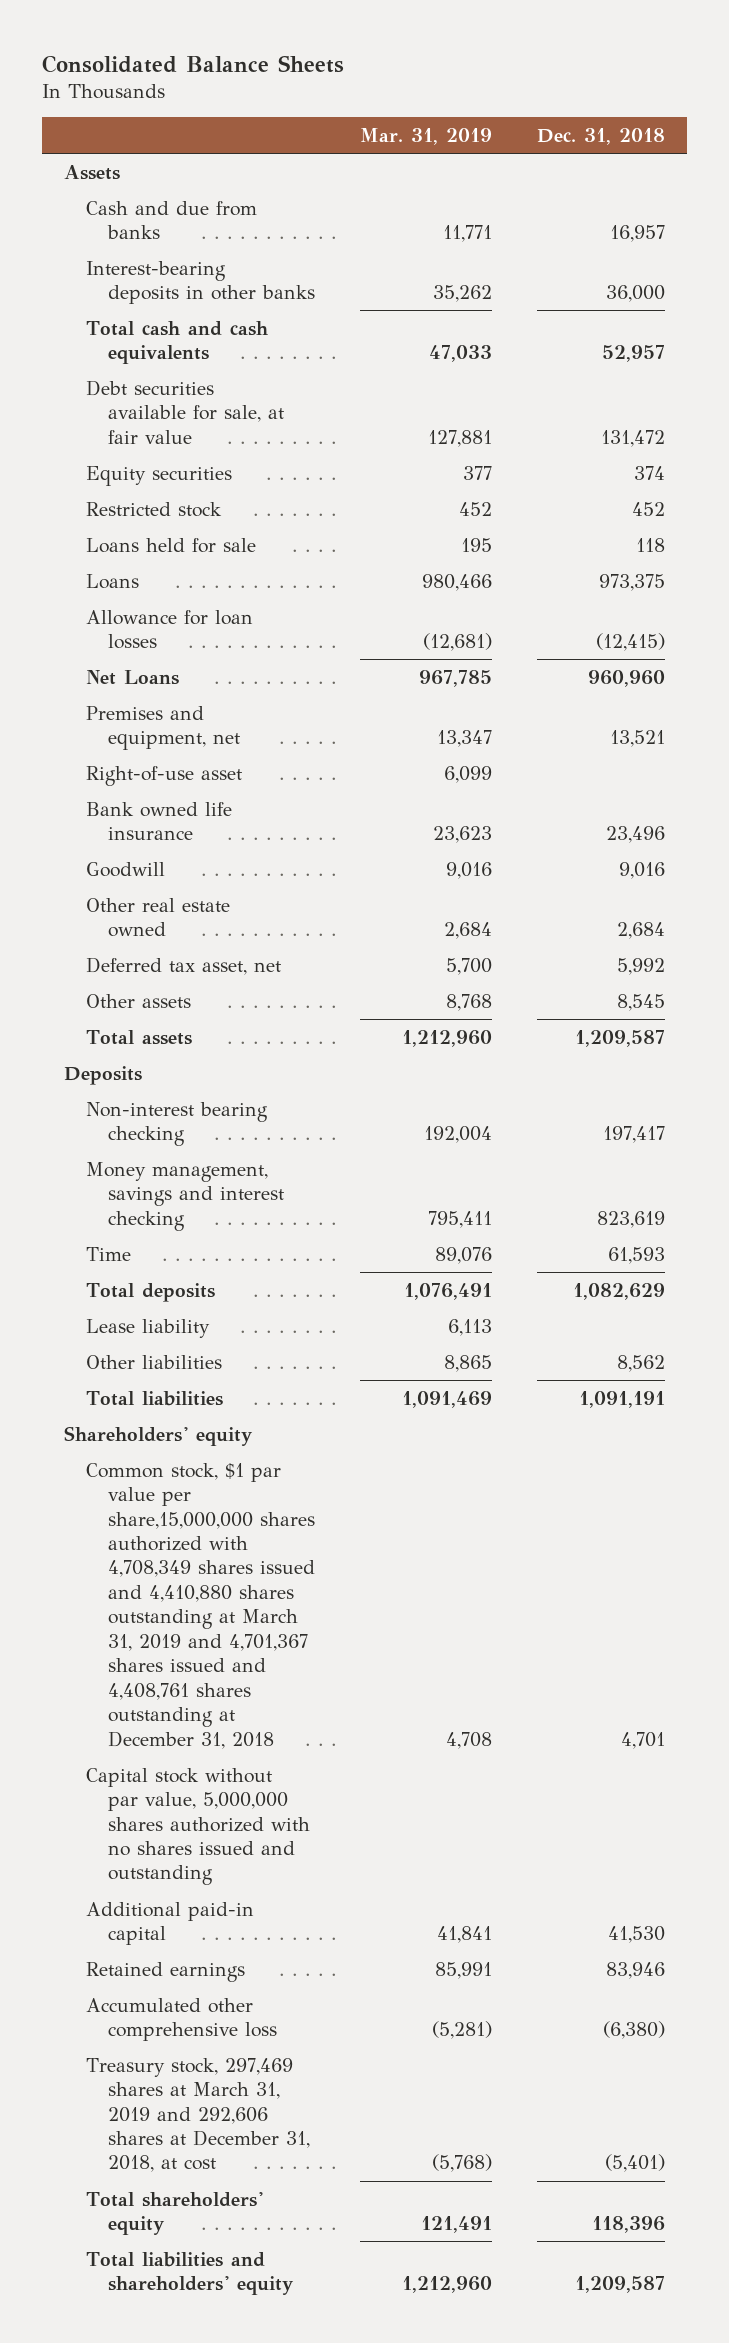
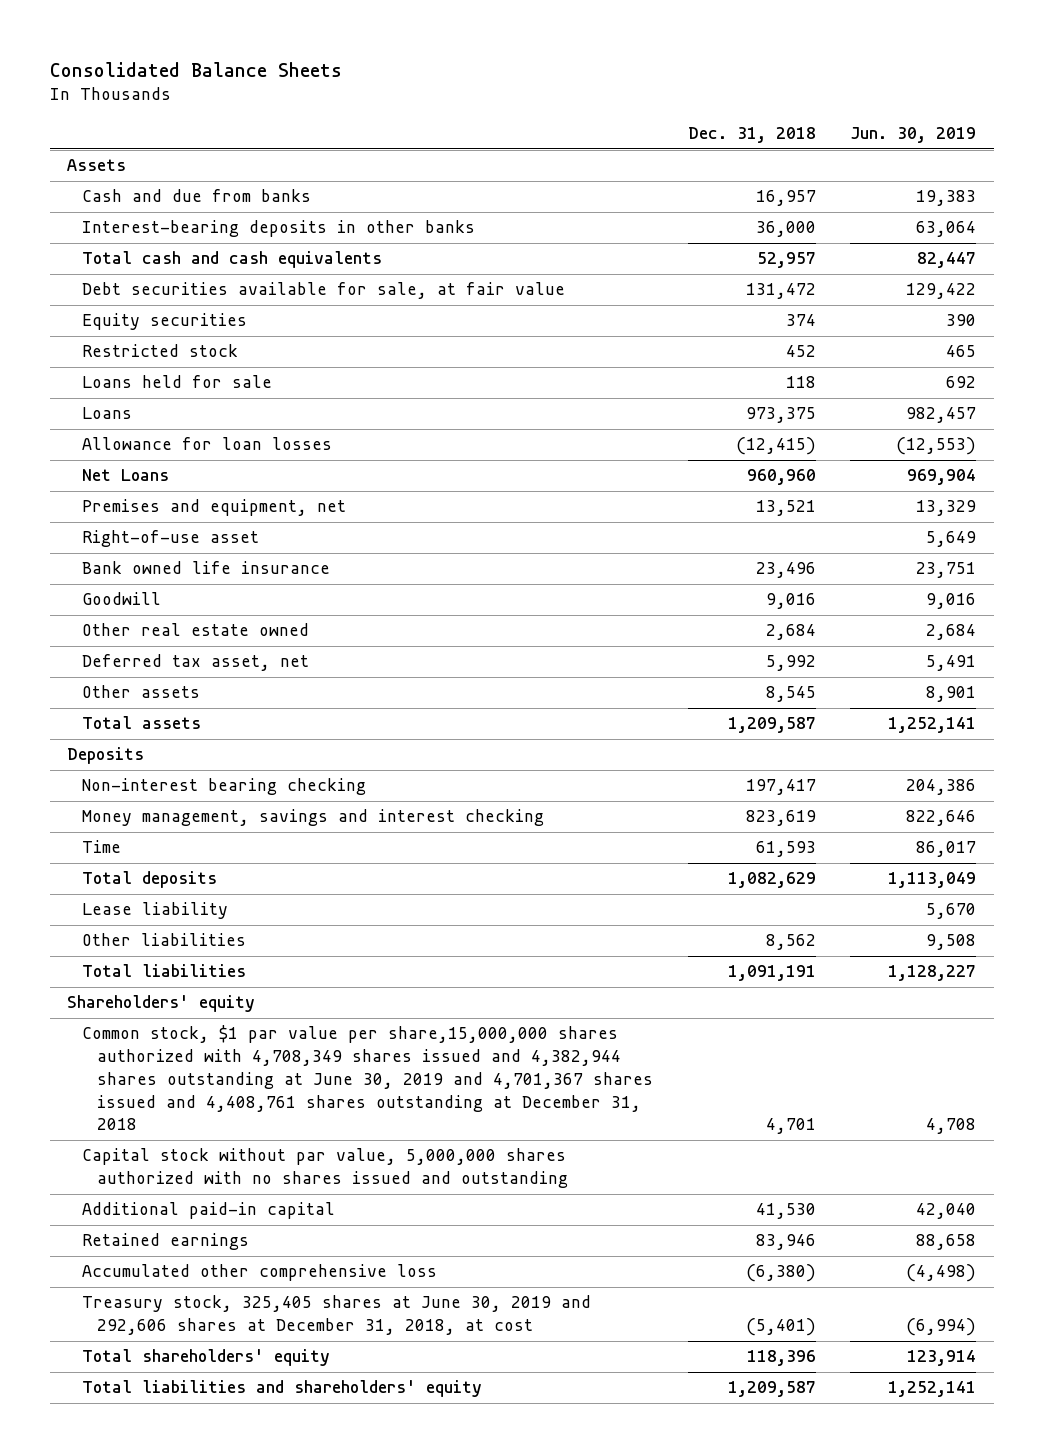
- | Mar. 31, 2019 | Dec. 31, 2018
+ | Dec. 31, 2018 | Jun. 30, 2019
- Common stock, $1 par value per share,15,000,000 shares authorized with 4,708,349 shares issued and 4,410,880 shares outstanding at March 31, 2019 and 4,701,367 shares issued and 4,408,761 shares outstanding at December 31, 2018 | 4,708 | 4,701
+ Common stock, $1 par value per share,15,000,000 shares authorized with 4,708,349 shares issued and 4,382,944 shares outstanding at June 30, 2019 and 4,701,367 shares issued and 4,408,761 shares outstanding at December 31, 2018 | 4,701 | 4,708
- Treasury stock, 297,469 shares at March 31, 2019 and 292,606 shares at December 31, 2018, at cost | (5,768) | (5,401)
+ Treasury stock, 325,405 shares at June 30, 2019 and 292,606 shares at December 31, 2018, at cost | (5,401) | (6,994)

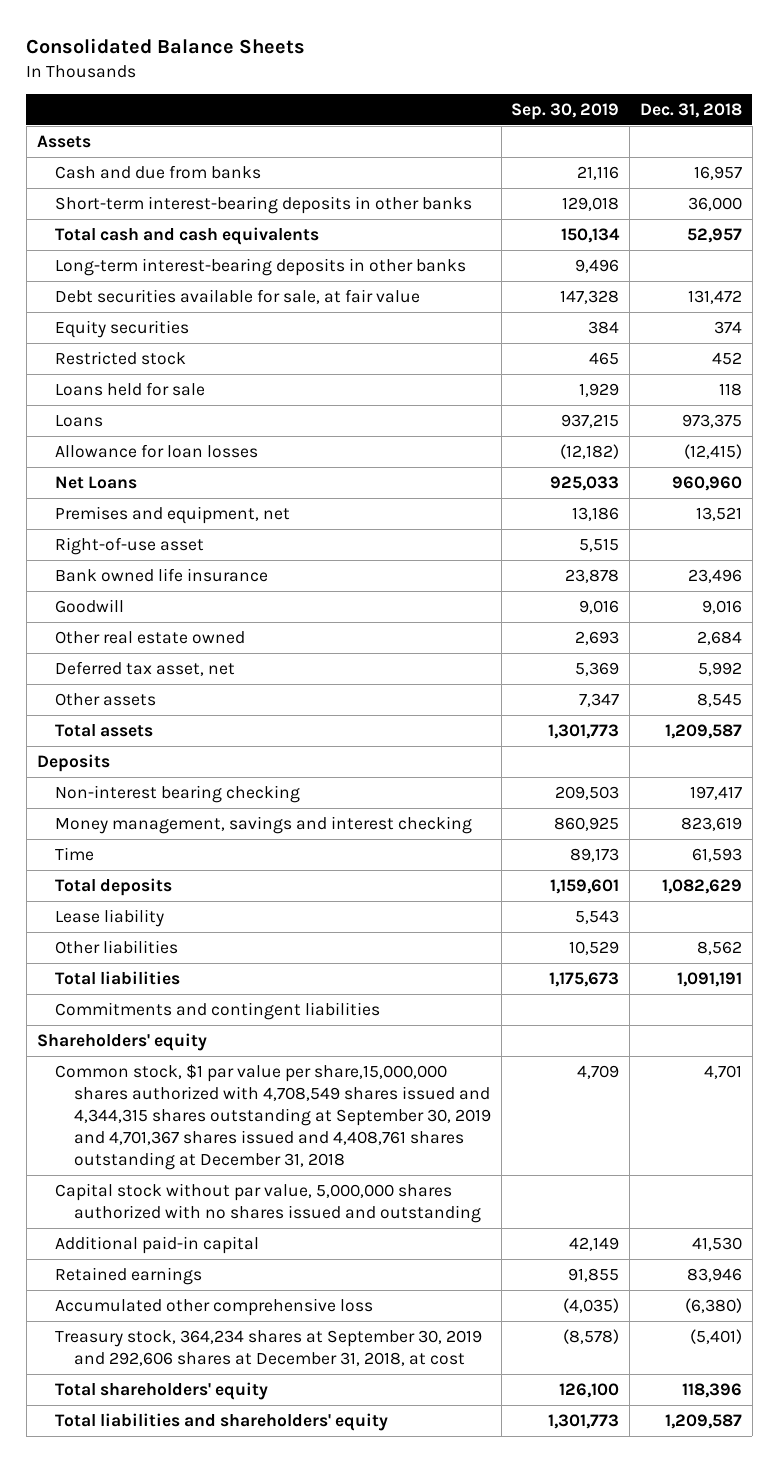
- | Dec. 31, 2018 | Jun. 30, 2019
+ | Sep. 30, 2019 | Dec. 31, 2018
- Interest-bearing deposits in other banks | 36,000 | 63,064
+ Short-term interest-bearing deposits in other banks | 129,018 | 36,000
+ Long-term interest-bearing deposits in other banks | 9,496 |
+ Commitments and contingent liabilities
- Common stock, $1 par value per share,15,000,000 shares authorized with 4,708,349 shares issued and 4,382,944 shares outstanding at June 30, 2019 and 4,701,367 shares issued and 4,408,761 shares outstanding at December 31, 2018 | 4,701 | 4,708
+ Common stock, $1 par value per share,15,000,000 shares authorized with 4,708,549 shares issued and 4,344,315 shares outstanding at September 30, 2019 and 4,701,367 shares issued and 4,408,761 shares outstanding at December 31, 2018 | 4,709 | 4,701
- Treasury stock, 325,405 shares at June 30, 2019 and 292,606 shares at December 31, 2018, at cost | (5,401) | (6,994)
+ Treasury stock, 364,234 shares at September 30, 2019 and 292,606 shares at December 31, 2018, at cost | (8,578) | (5,401)

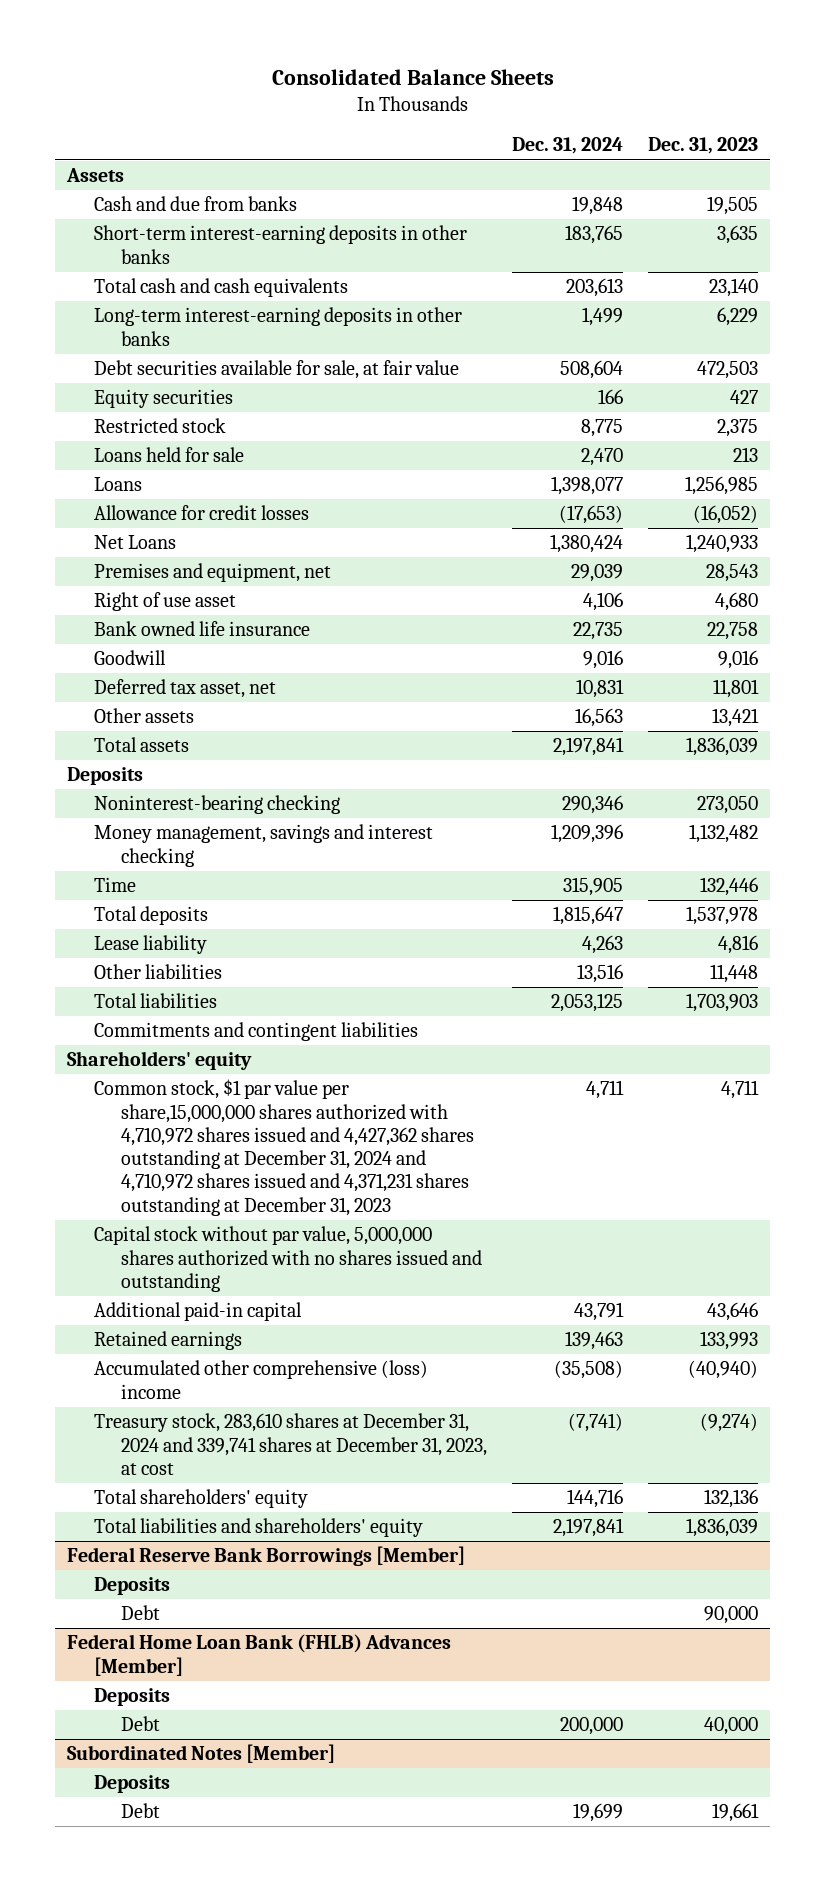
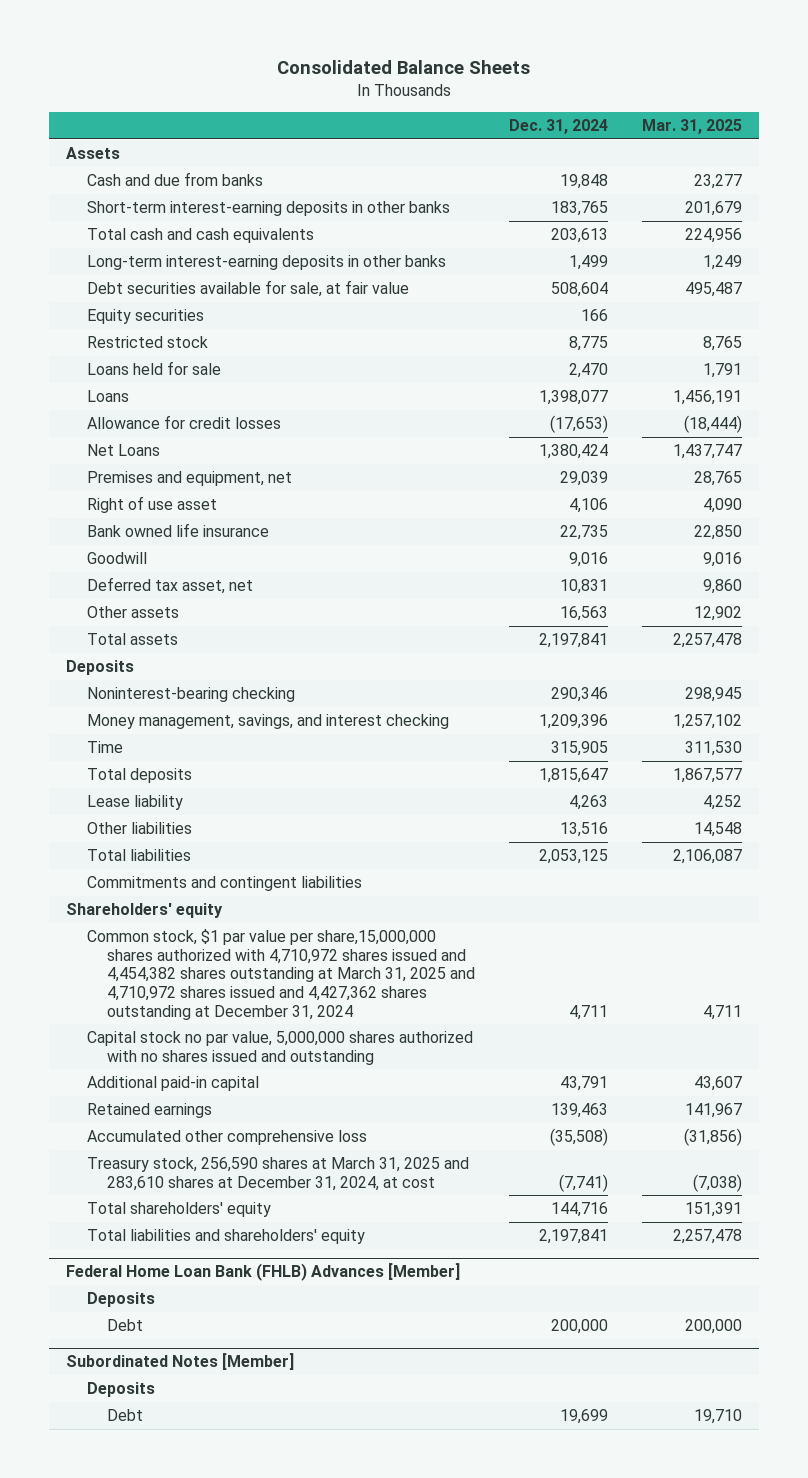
- | Dec. 31, 2024 | Dec. 31, 2023
+ | Dec. 31, 2024 | Mar. 31, 2025
- Money management, savings and interest checking | 1,209,396 | 1,132,482
+ Money management, savings, and interest checking | 1,209,396 | 1,257,102
- Common stock, $1 par value per share,15,000,000 shares authorized with 4,710,972 shares issued and 4,427,362 shares outstanding at December 31, 2024 and 4,710,972 shares issued and 4,371,231 shares outstanding at December 31, 2023 | 4,711 | 4,711
- Capital stock without par value, 5,000,000 shares authorized with no shares issued and outstanding
+ Common stock, $1 par value per share,15,000,000 shares authorized with 4,710,972 shares issued and 4,454,382 shares outstanding at March 31, 2025 and 4,710,972 shares issued and 4,427,362 shares outstanding at December 31, 2024 | 4,711 | 4,711
+ Capital stock no par value, 5,000,000 shares authorized with no shares issued and outstanding
- Accumulated other comprehensive (loss) income | (35,508) | (40,940)
- Treasury stock, 283,610 shares at December 31, 2024 and 339,741 shares at December 31, 2023, at cost | (7,741) | (9,274)
+ Accumulated other comprehensive loss | (35,508) | (31,856)
+ Treasury stock, 256,590 shares at March 31, 2025 and 283,610 shares at December 31, 2024, at cost | (7,741) | (7,038)
- Federal Reserve Bank Borrowings [Member]
- Deposits
- Debt | | 90,000

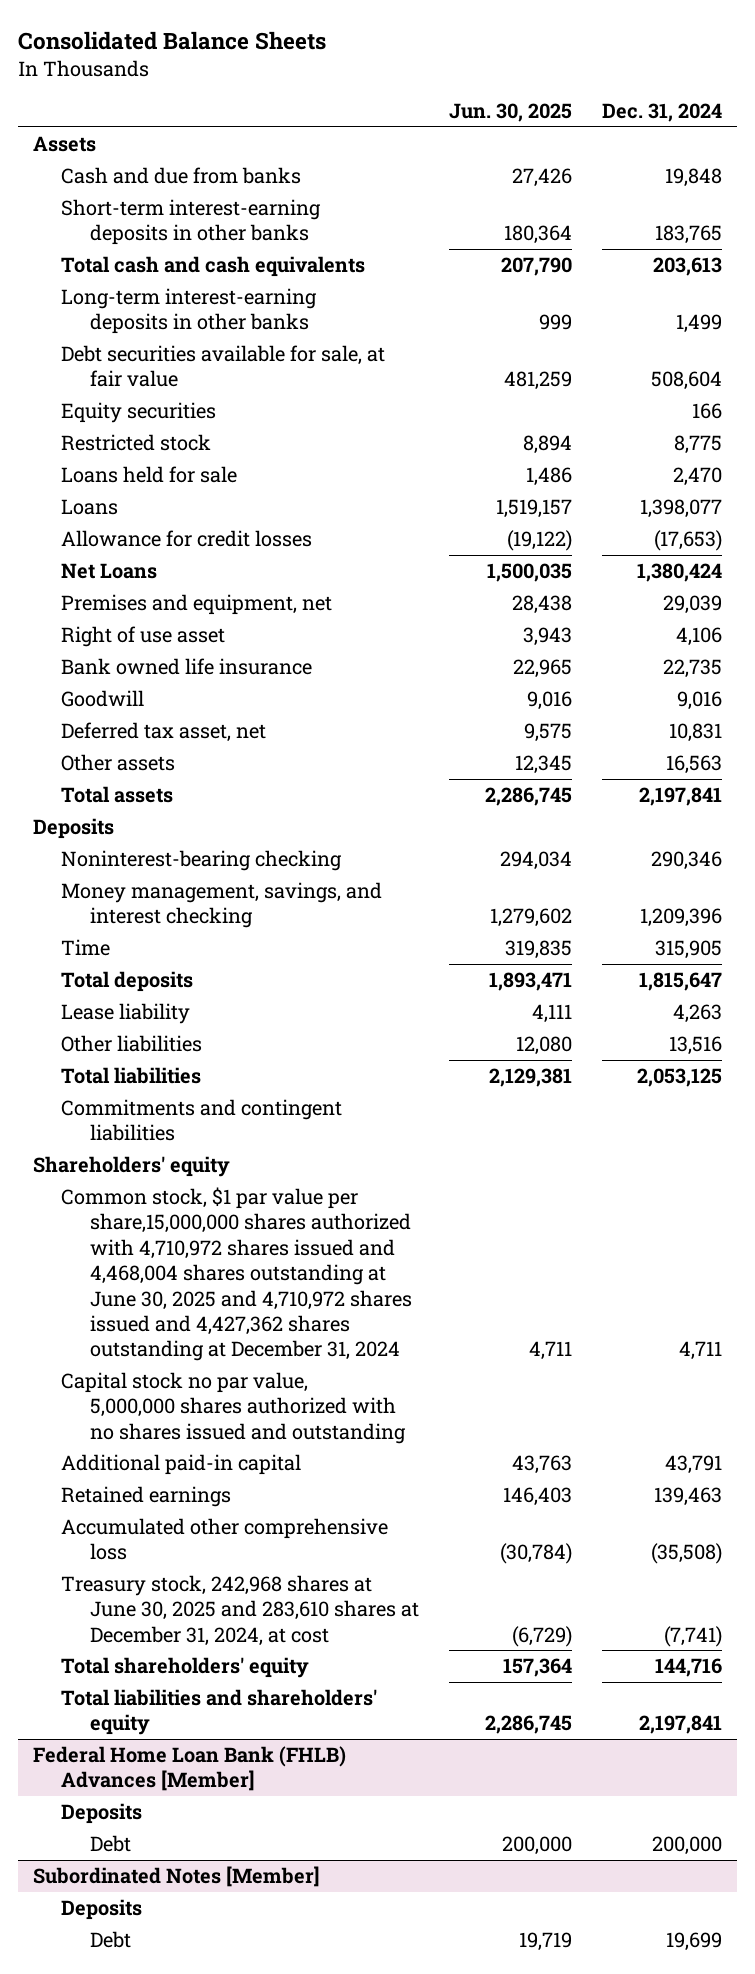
- | Dec. 31, 2024 | Mar. 31, 2025
+ | Jun. 30, 2025 | Dec. 31, 2024
- Common stock, $1 par value per share,15,000,000 shares authorized with 4,710,972 shares issued and 4,454,382 shares outstanding at March 31, 2025 and 4,710,972 shares issued and 4,427,362 shares outstanding at December 31, 2024 | 4,711 | 4,711
+ Common stock, $1 par value per share,15,000,000 shares authorized with 4,710,972 shares issued and 4,468,004 shares outstanding at June 30, 2025 and 4,710,972 shares issued and 4,427,362 shares outstanding at December 31, 2024 | 4,711 | 4,711
- Treasury stock, 256,590 shares at March 31, 2025 and 283,610 shares at December 31, 2024, at cost | (7,741) | (7,038)
+ Treasury stock, 242,968 shares at June 30, 2025 and 283,610 shares at December 31, 2024, at cost | (6,729) | (7,741)

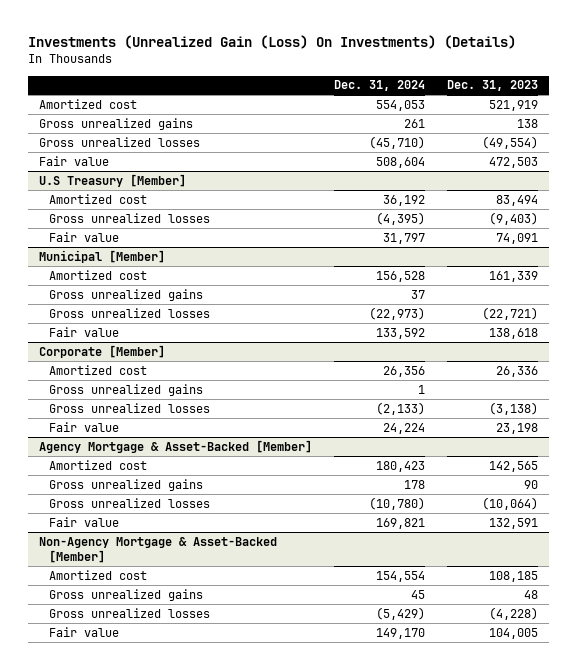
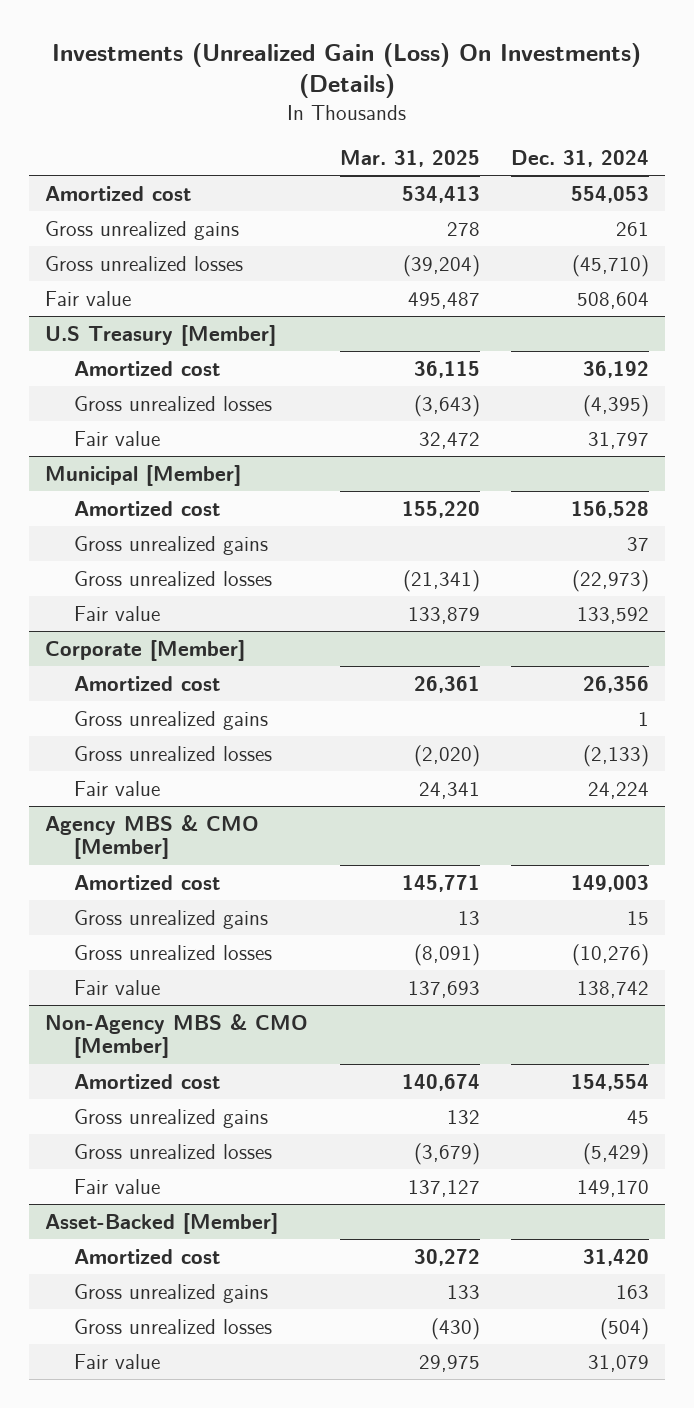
- | Dec. 31, 2024 | Dec. 31, 2023
+ | Mar. 31, 2025 | Dec. 31, 2024
- Agency Mortgage & Asset-Backed [Member]
- Amortized cost | 180,423 | 142,565
- Gross unrealized gains | 178 | 90
- Gross unrealized losses | (10,780) | (10,064)
- Fair value | 169,821 | 132,591
- Non-Agency Mortgage & Asset-Backed [Member]
+ Agency MBS & CMO [Member]
+ Amortized cost | 145,771 | 149,003
+ Gross unrealized gains | 13 | 15
+ Gross unrealized losses | (8,091) | (10,276)
+ Fair value | 137,693 | 138,742
+ Non-Agency MBS & CMO [Member]
+ Asset-Backed [Member]
+ Amortized cost | 30,272 | 31,420
+ Gross unrealized gains | 133 | 163
+ Gross unrealized losses | (430) | (504)
+ Fair value | 29,975 | 31,079

